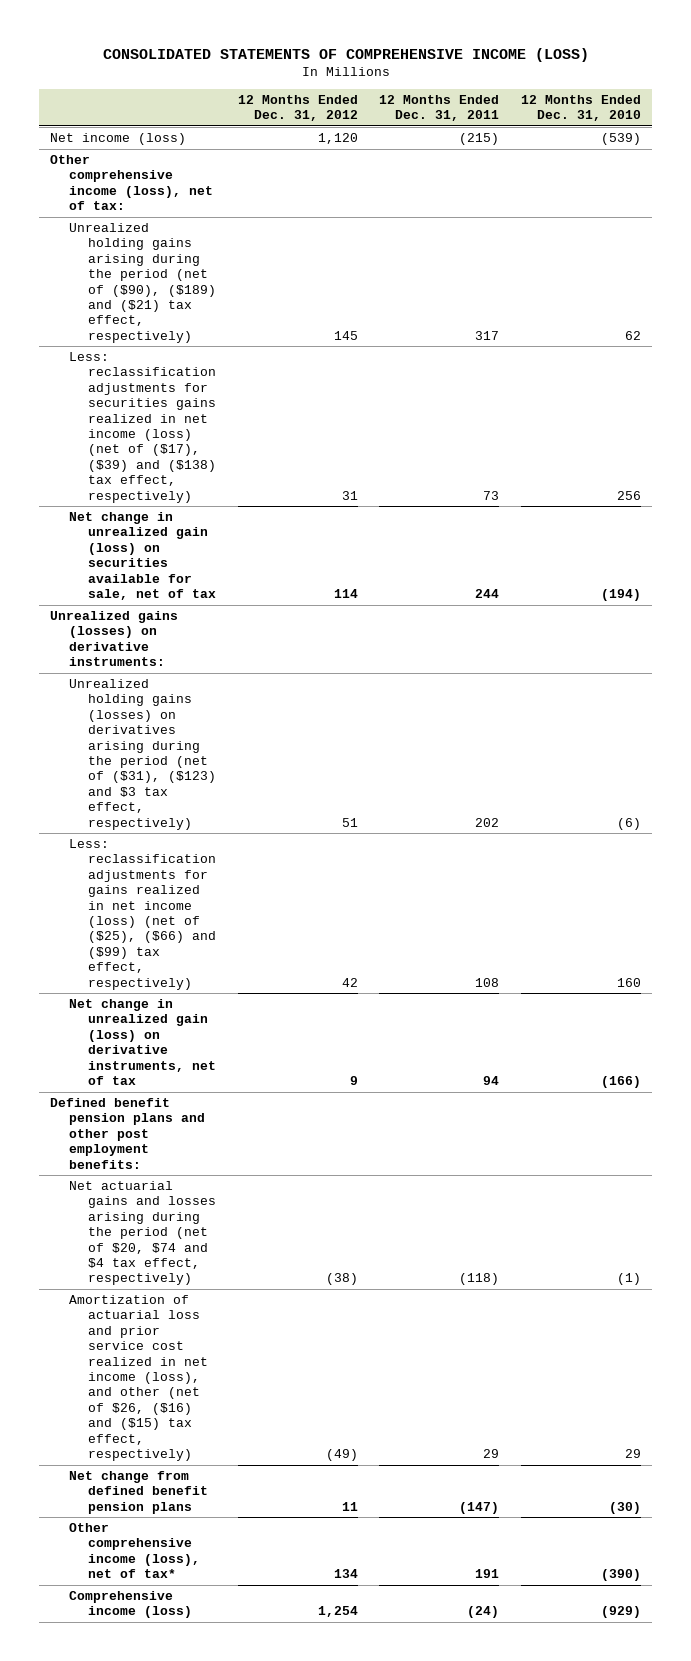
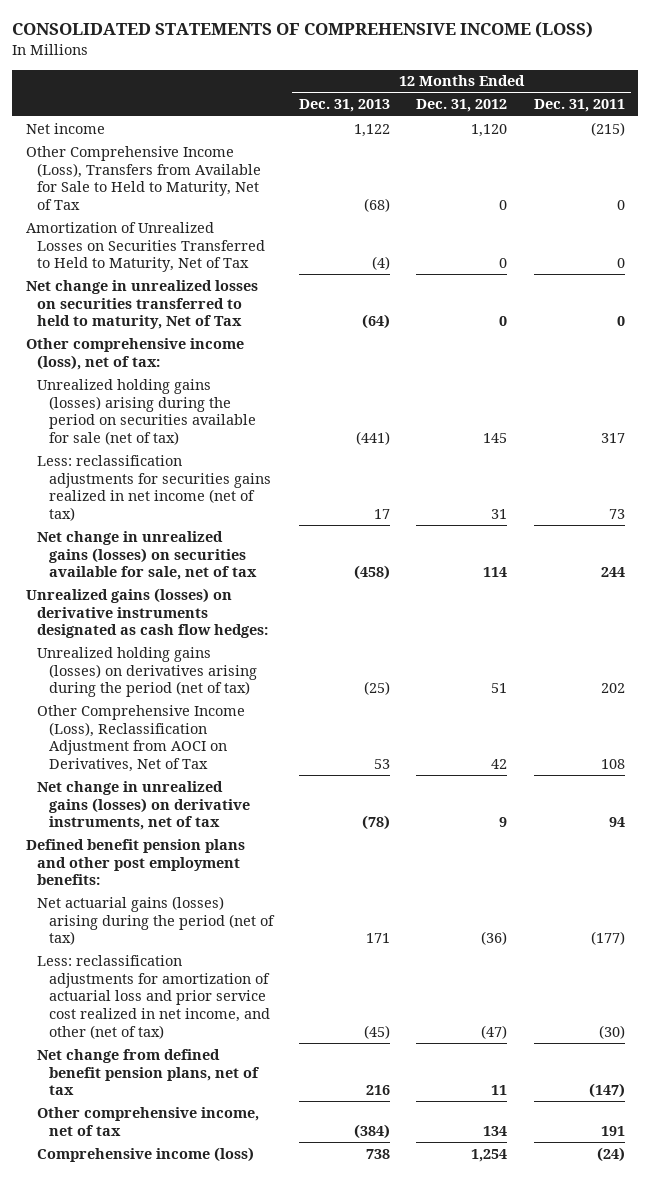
- | 12 Months Ended Dec. 31, 2012 | 12 Months Ended Dec. 31, 2011 | 12 Months Ended Dec. 31, 2010
+ | 12 Months Ended Dec. 31, 2013 | 12 Months Ended Dec. 31, 2012 | 12 Months Ended Dec. 31, 2011
- Net income (loss) | 1,120 | (215) | (539)
+ Net income | 1,122 | 1,120 | (215)
+ Other Comprehensive Income (Loss), Transfers from Available for Sale to Held to Maturity, Net of Tax | (68) | 0 | 0
+ Amortization of Unrealized Losses on Securities Transferred to Held to Maturity, Net of Tax | (4) | 0 | 0
+ Net change in unrealized losses on securities transferred to held to maturity, Net of Tax | (64) | 0 | 0
- Unrealized holding gains arising during the period (net of ($90), ($189) and ($21) tax effect, respectively) | 145 | 317 | 62
- Less: reclassification adjustments for securities gains realized in net income (loss) (net of ($17), ($39) and ($138) tax effect, respectively) | 31 | 73 | 256
- Net change in unrealized gain (loss) on securities available for sale, net of tax | 114 | 244 | (194)
- Unrealized gains (losses) on derivative instruments:
- Unrealized holding gains (losses) on derivatives arising during the period (net of ($31), ($123) and $3 tax effect, respectively) | 51 | 202 | (6)
- Less: reclassification adjustments for gains realized in net income (loss) (net of ($25), ($66) and ($99) tax effect, respectively) | 42 | 108 | 160
- Net change in unrealized gain (loss) on derivative instruments, net of tax | 9 | 94 | (166)
+ Unrealized holding gains (losses) arising during the period on securities available for sale (net of tax) | (441) | 145 | 317
+ Less: reclassification adjustments for securities gains realized in net income (net of tax) | 17 | 31 | 73
+ Net change in unrealized gains (losses) on securities available for sale, net of tax | (458) | 114 | 244
+ Unrealized gains (losses) on derivative instruments designated as cash flow hedges:
+ Unrealized holding gains (losses) on derivatives arising during the period (net of tax) | (25) | 51 | 202
+ Other Comprehensive Income (Loss), Reclassification Adjustment from AOCI on Derivatives, Net of Tax | 53 | 42 | 108
+ Net change in unrealized gains (losses) on derivative instruments, net of tax | (78) | 9 | 94
- Net actuarial gains and losses arising during the period (net of $20, $74 and $4 tax effect, respectively) | (38) | (118) | (1)
- Amortization of actuarial loss and prior service cost realized in net income (loss), and other (net of $26, ($16) and ($15) tax effect, respectively) | (49) | 29 | 29
- Net change from defined benefit pension plans | 11 | (147) | (30)
- Other comprehensive income (loss), net of tax* | 134 | 191 | (390)
+ Net actuarial gains (losses) arising during the period (net of tax) | 171 | (36) | (177)
+ Less: reclassification adjustments for amortization of actuarial loss and prior service cost realized in net income, and other (net of tax) | (45) | (47) | (30)
+ Net change from defined benefit pension plans, net of tax | 216 | 11 | (147)
+ Other comprehensive income, net of tax | (384) | 134 | 191

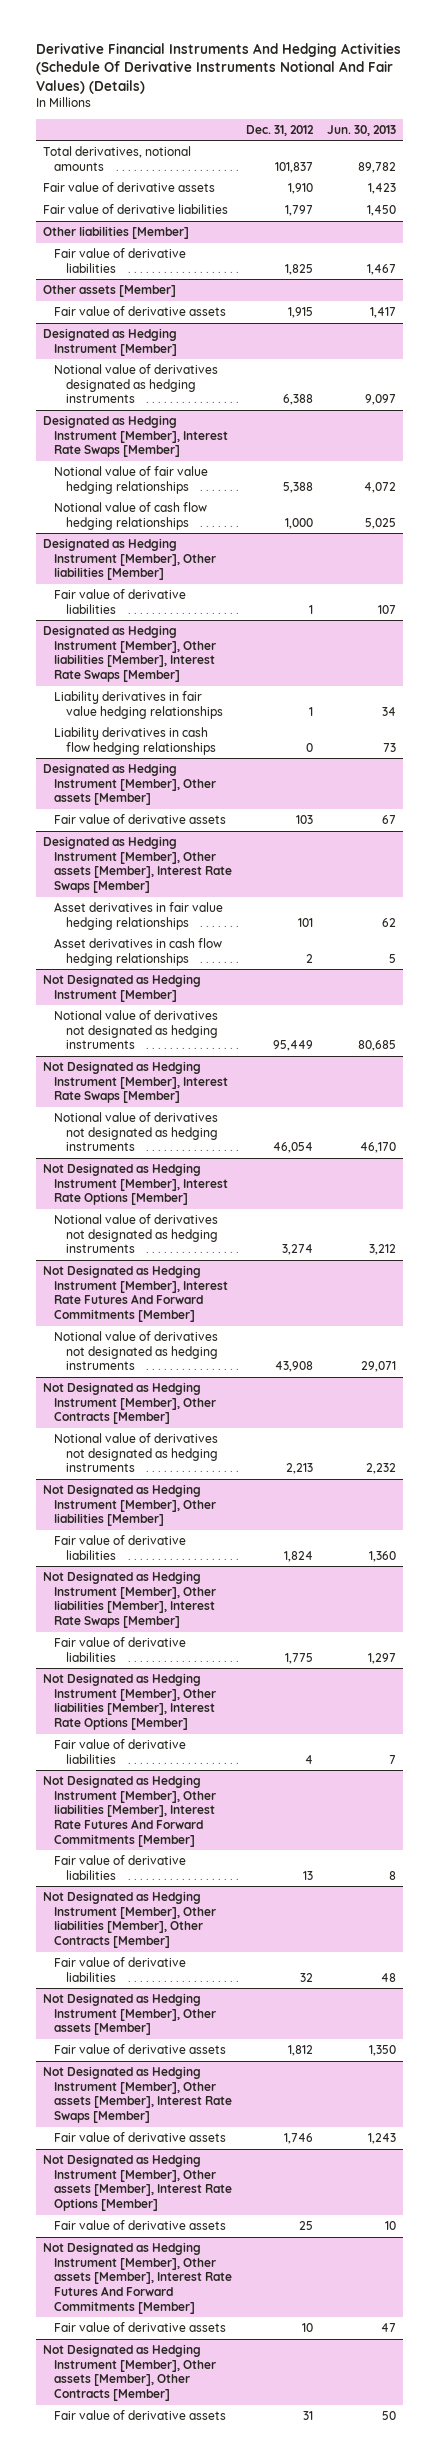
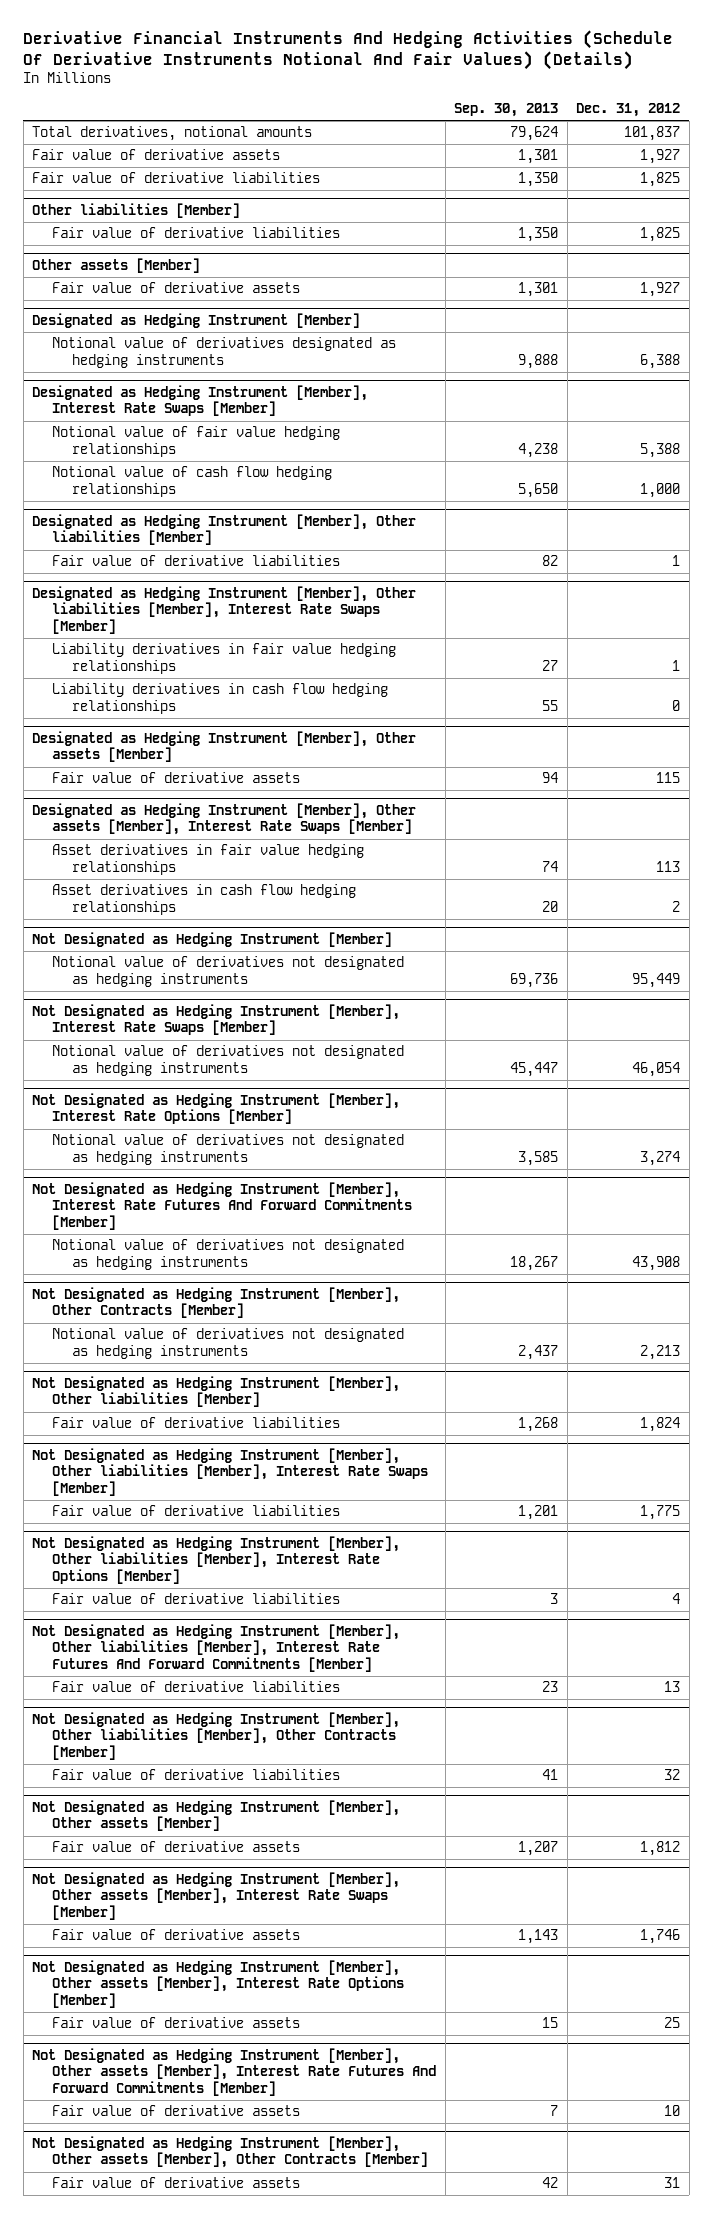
- | Dec. 31, 2012 | Jun. 30, 2013
+ | Sep. 30, 2013 | Dec. 31, 2012
- Fair value of derivative assets | 1,910 | 1,423
- Fair value of derivative liabilities | 1,797 | 1,450
+ Fair value of derivative assets | 1,301 | 1,927
+ Fair value of derivative liabilities | 1,350 | 1,825
@ Other assets [Member]
- Fair value of derivative assets | 1,915 | 1,417
+ Fair value of derivative assets | 1,301 | 1,927
@ Designated as Hedging Instrument [Member], Other assets [Member]
- Fair value of derivative assets | 103 | 67
+ Fair value of derivative assets | 94 | 115
@ Designated as Hedging Instrument [Member], Other assets [Member], Interest Rate Swaps [Member]
- Asset derivatives in fair value hedging relationships | 101 | 62
+ Asset derivatives in fair value hedging relationships | 74 | 113

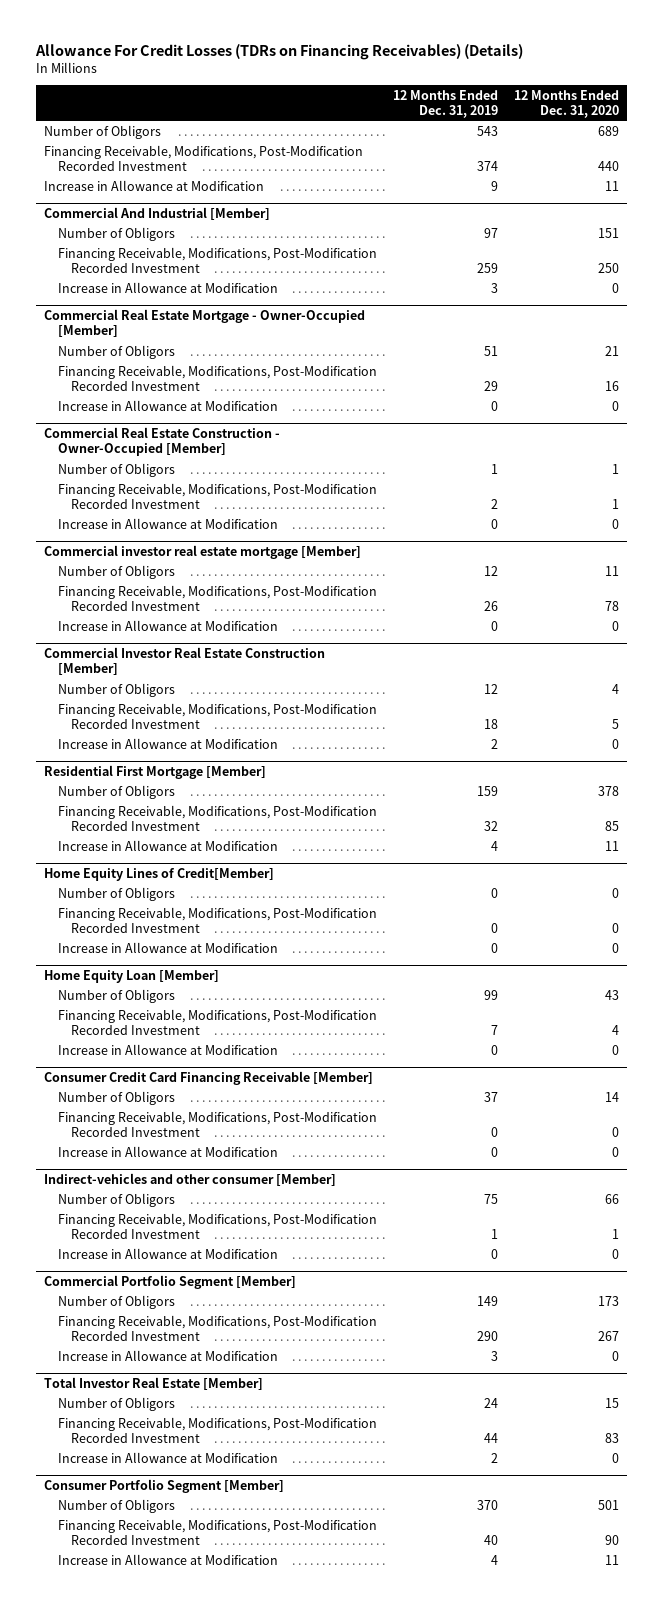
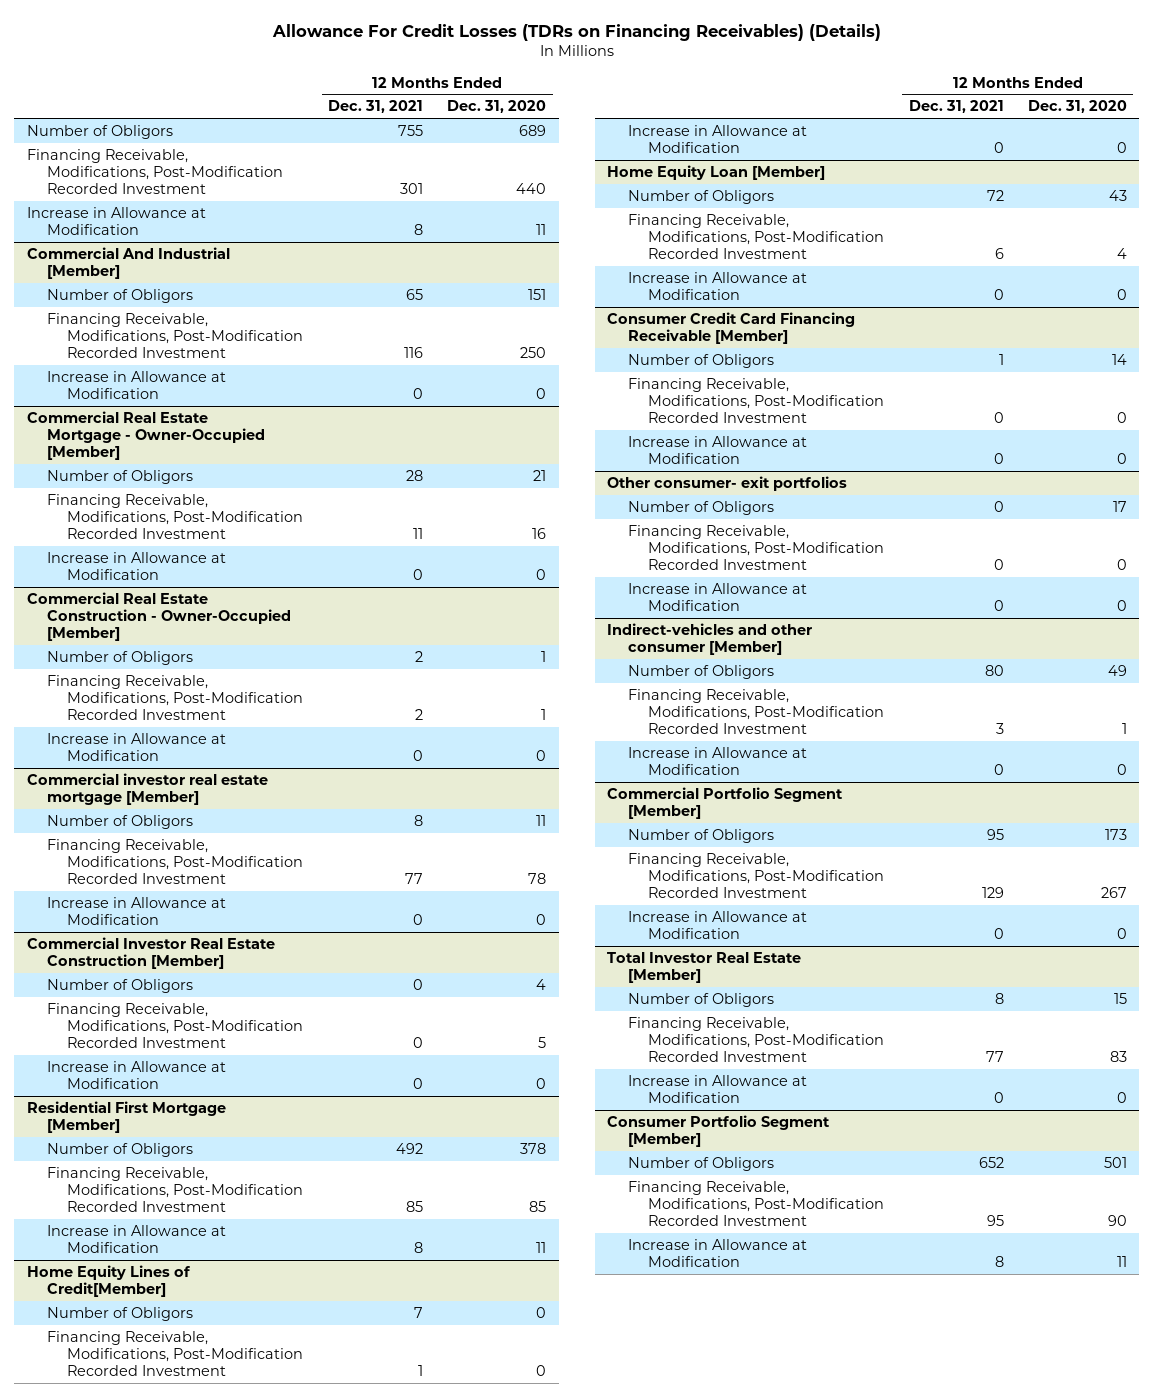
- | 12 Months Ended Dec. 31, 2019 | 12 Months Ended Dec. 31, 2020
+ | 12 Months Ended Dec. 31, 2021 | 12 Months Ended Dec. 31, 2020
+ Other consumer- exit portfolios
+ Number of Obligors | 0 | 17
+ Financing Receivable, Modifications, Post-Modification Recorded Investment | 0 | 0
+ Increase in Allowance at Modification | 0 | 0
@ Indirect-vehicles and other consumer [Member]
- Number of Obligors | 75 | 66
+ Number of Obligors | 80 | 49

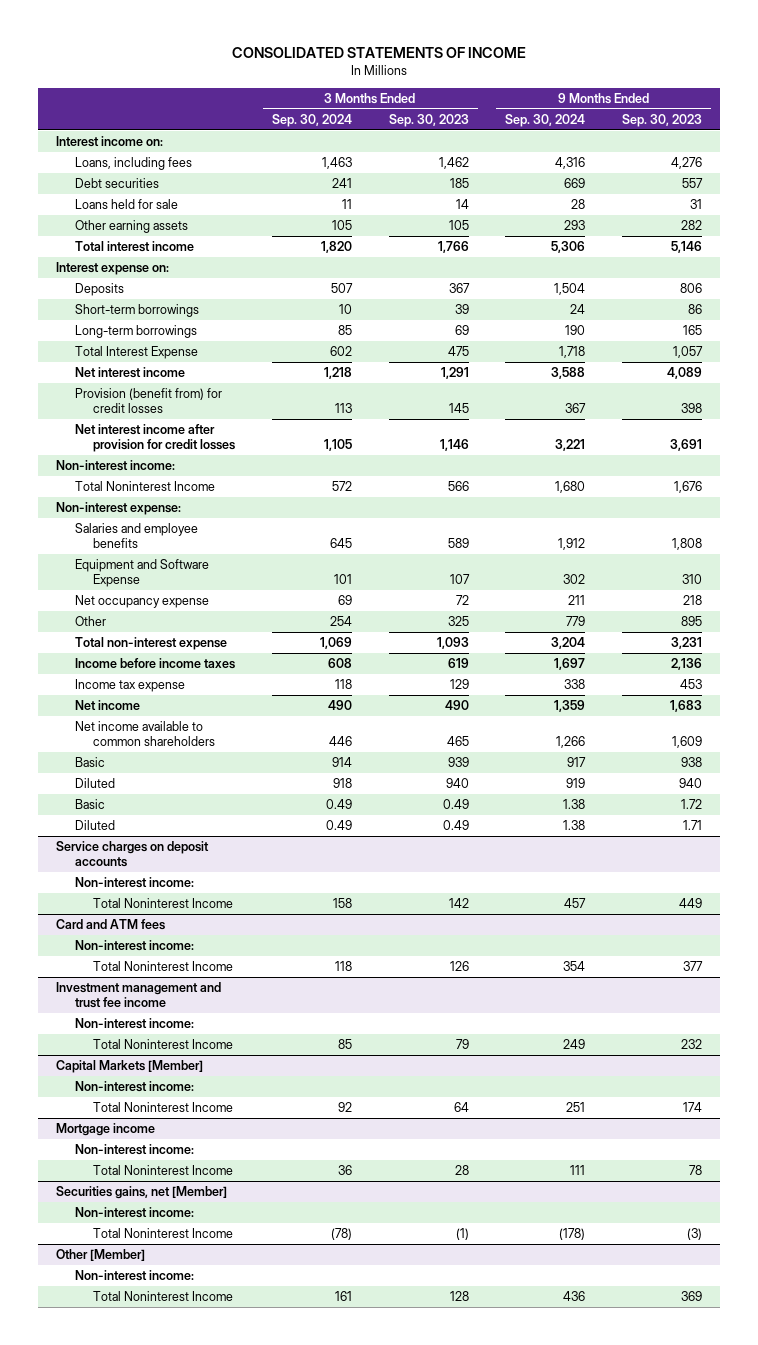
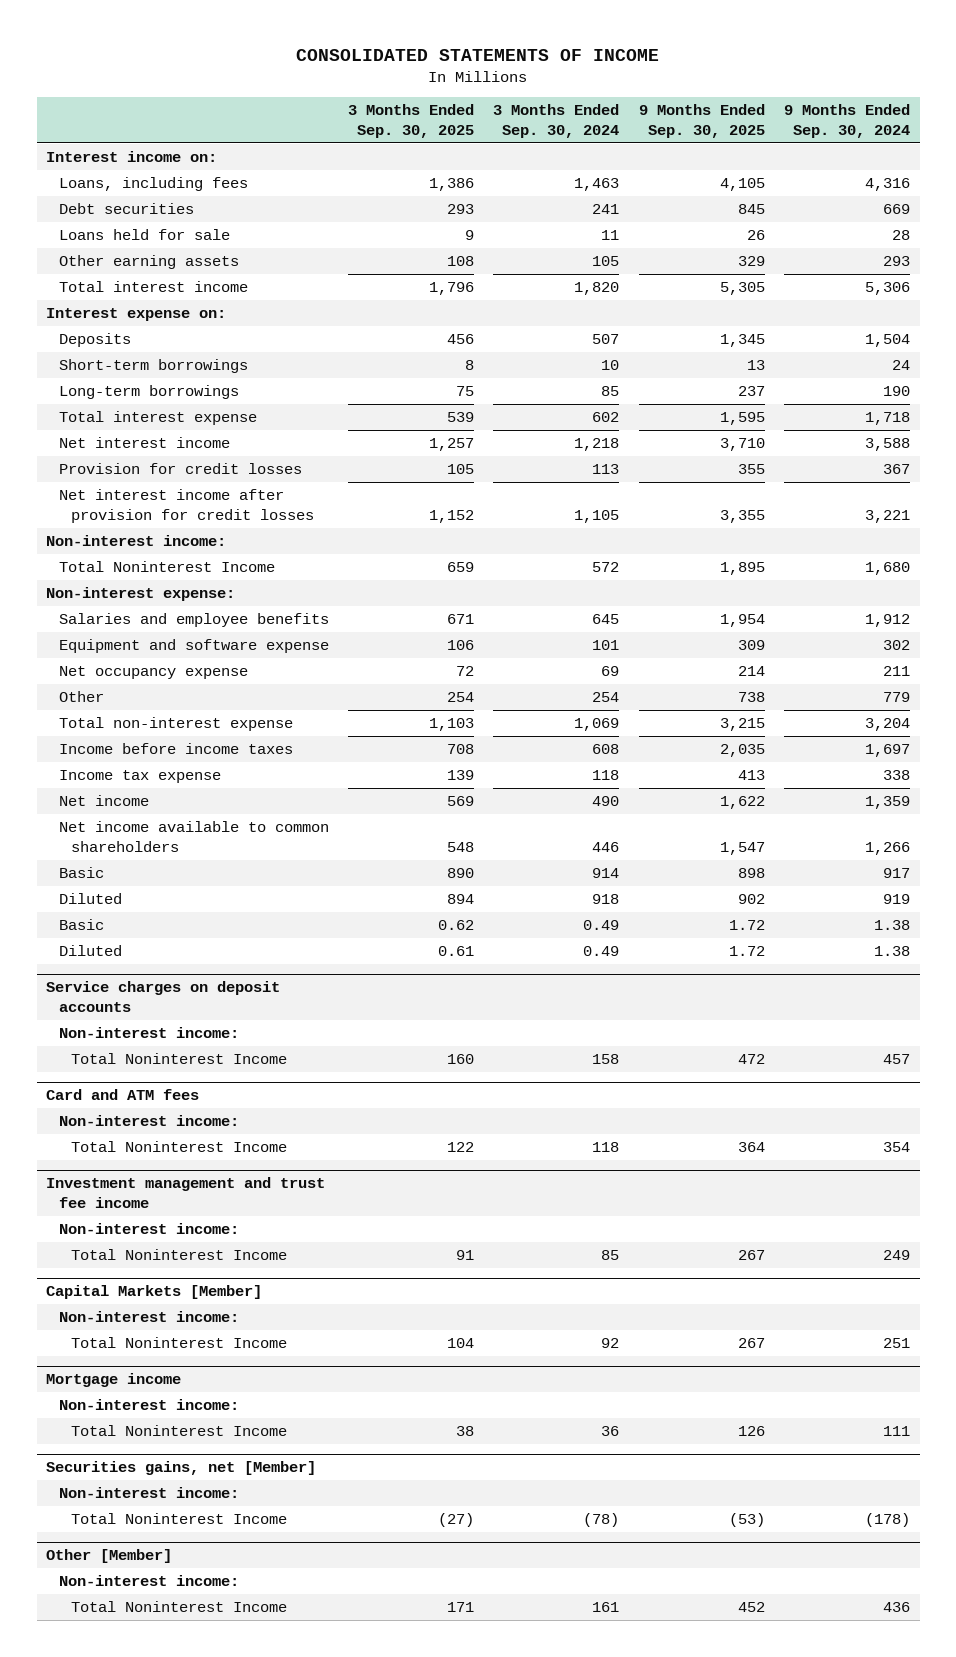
- | 3 Months Ended Sep. 30, 2024 | 3 Months Ended Sep. 30, 2023 | 9 Months Ended Sep. 30, 2024 | 9 Months Ended Sep. 30, 2023
+ | 3 Months Ended Sep. 30, 2025 | 3 Months Ended Sep. 30, 2024 | 9 Months Ended Sep. 30, 2025 | 9 Months Ended Sep. 30, 2024
- Total Interest Expense | 602 | 475 | 1,718 | 1,057
+ Total interest expense | 539 | 602 | 1,595 | 1,718
- Provision (benefit from) for credit losses | 113 | 145 | 367 | 398
+ Provision for credit losses | 105 | 113 | 355 | 367
- Equipment and Software Expense | 101 | 107 | 302 | 310
+ Equipment and software expense | 106 | 101 | 309 | 302

